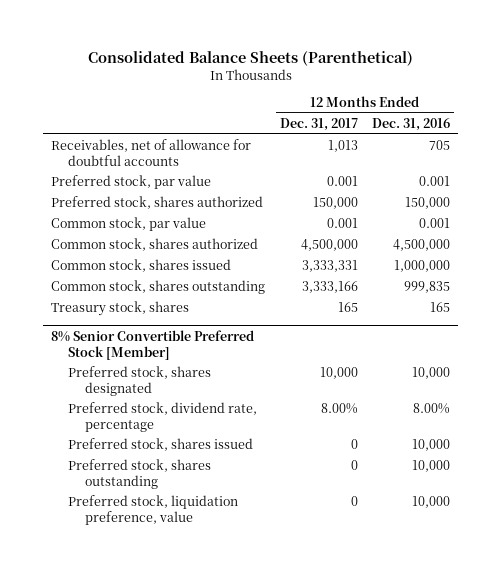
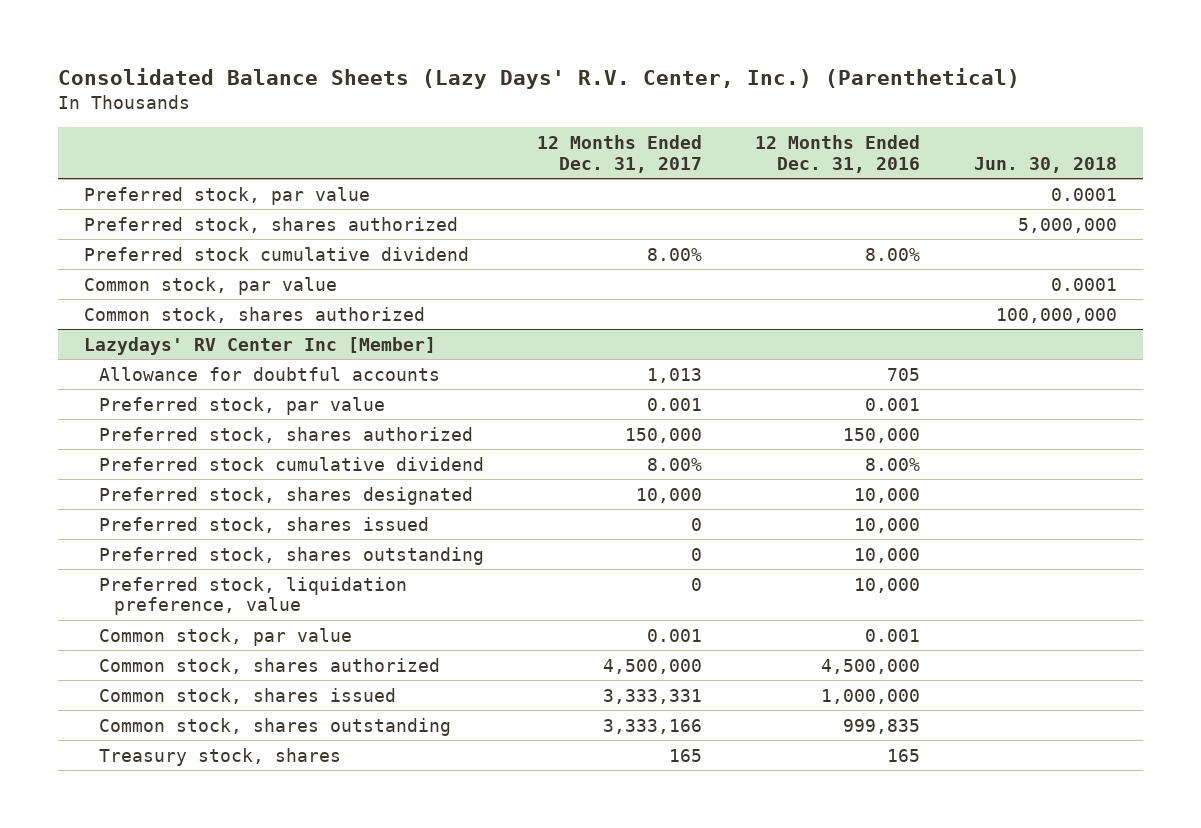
- Consolidated Balance Sheets (Parenthetical)
+ Consolidated Balance Sheets (Lazy Days' R.V. Center, Inc.) (Parenthetical)
- | 12 Months Ended Dec. 31, 2017 | 12 Months Ended Dec. 31, 2016
+ | 12 Months Ended Dec. 31, 2017 | 12 Months Ended Dec. 31, 2016 | Jun. 30, 2018
- Receivables, net of allowance for doubtful accounts | 1,013 | 705
+ Preferred stock, par value | | | 0.0001
+ Preferred stock, shares authorized | | | 5,000,000
+ Preferred stock cumulative dividend | 8.00% | 8.00% |
+ Common stock, par value | | | 0.0001
+ Common stock, shares authorized | | | 100,000,000
+ Lazydays' RV Center Inc [Member]
+ Allowance for doubtful accounts | 1,013 | 705 |
+ Preferred stock cumulative dividend | 8.00% | 8.00% |
+ Preferred stock, shares designated | 10,000 | 10,000 |
+ Preferred stock, shares issued | 0 | 10,000 |
+ Preferred stock, shares outstanding | 0 | 10,000 |
+ Preferred stock, liquidation preference, value | 0 | 10,000 |
- 8% Senior Convertible Preferred Stock [Member]
- Preferred stock, shares designated | 10,000 | 10,000
- Preferred stock, dividend rate, percentage | 8.00% | 8.00%
- Preferred stock, shares issued | 0 | 10,000
- Preferred stock, shares outstanding | 0 | 10,000
- Preferred stock, liquidation preference, value | 0 | 10,000

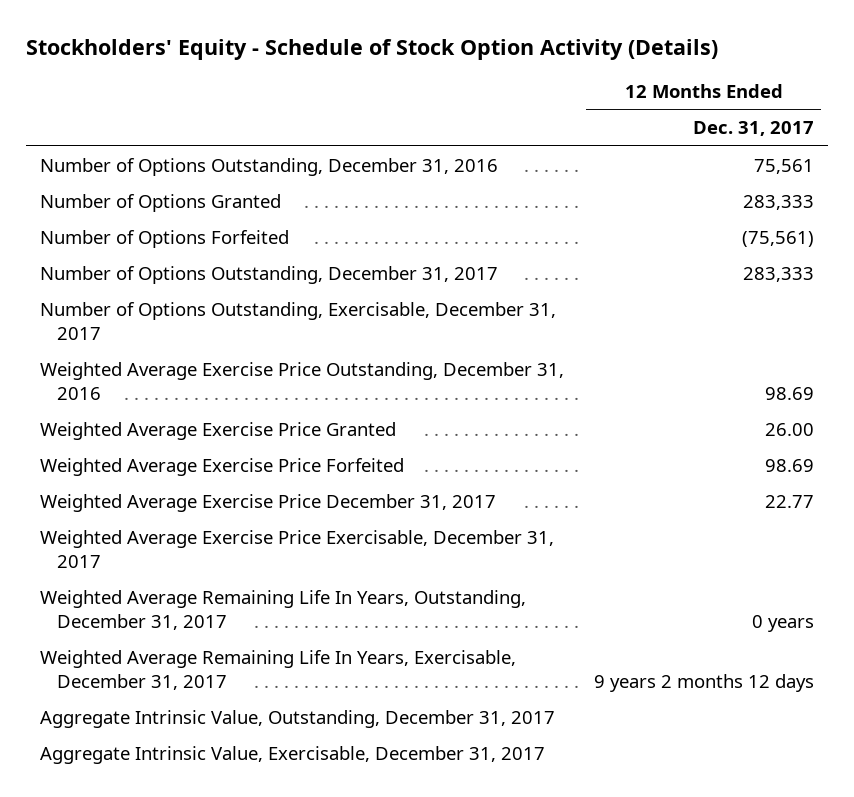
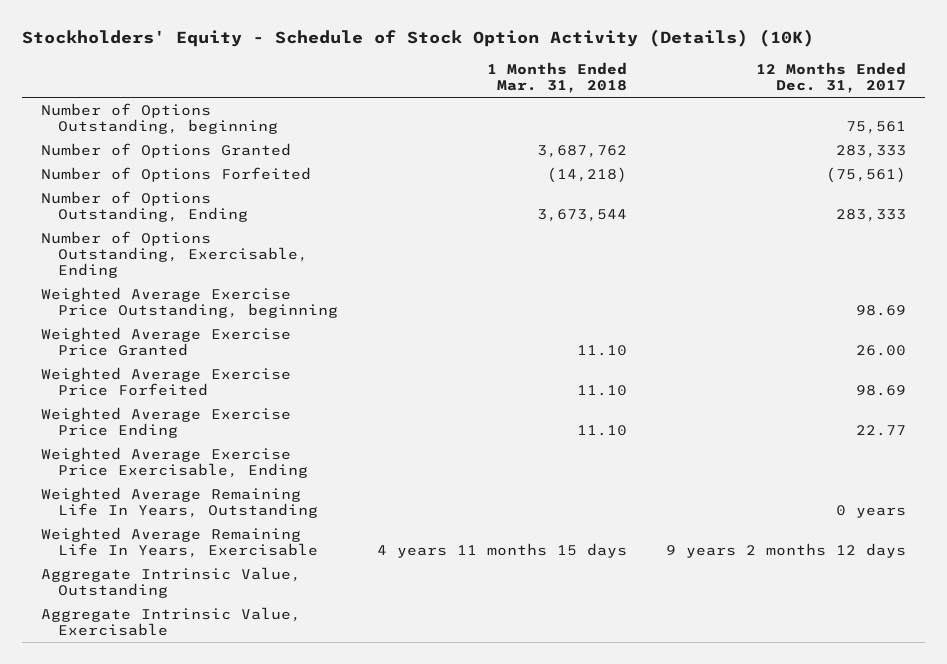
- Stockholders' Equity - Schedule of Stock Option Activity (Details)
+ Stockholders' Equity - Schedule of Stock Option Activity (Details) (10K)
- | 12 Months Ended Dec. 31, 2017
+ | 1 Months Ended Mar. 31, 2018 | 12 Months Ended Dec. 31, 2017
- Number of Options Outstanding, December 31, 2016 | 75,561
+ Number of Options Outstanding, beginning | | 75,561
- Number of Options Outstanding, December 31, 2017 | 283,333
- Number of Options Outstanding, Exercisable, December 31, 2017
- Weighted Average Exercise Price Outstanding, December 31, 2016 | 98.69
+ Number of Options Outstanding, Ending | 3,673,544 | 283,333
+ Number of Options Outstanding, Exercisable, Ending
+ Weighted Average Exercise Price Outstanding, beginning | | 98.69
- Weighted Average Exercise Price December 31, 2017 | 22.77
- Weighted Average Exercise Price Exercisable, December 31, 2017
- Weighted Average Remaining Life In Years, Outstanding, December 31, 2017 | 0 years
- Weighted Average Remaining Life In Years, Exercisable, December 31, 2017 | 9 years 2 months 12 days
- Aggregate Intrinsic Value, Outstanding, December 31, 2017
- Aggregate Intrinsic Value, Exercisable, December 31, 2017
+ Weighted Average Exercise Price Ending | 11.10 | 22.77
+ Weighted Average Exercise Price Exercisable, Ending
+ Weighted Average Remaining Life In Years, Outstanding | | 0 years
+ Weighted Average Remaining Life In Years, Exercisable | 4 years 11 months 15 days | 9 years 2 months 12 days
+ Aggregate Intrinsic Value, Outstanding
+ Aggregate Intrinsic Value, Exercisable

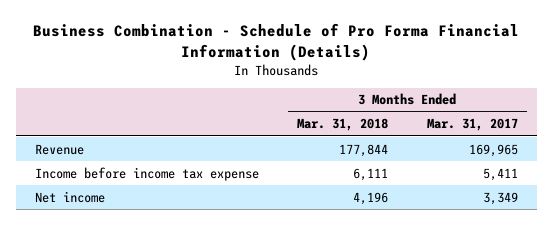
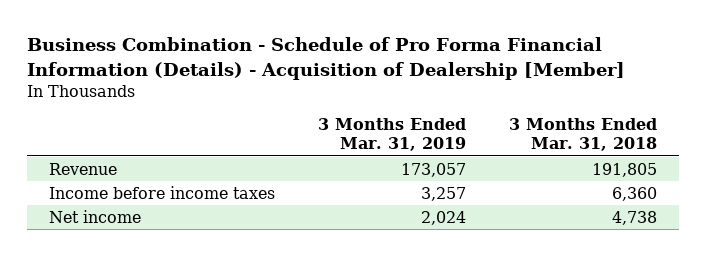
- Business Combination - Schedule of Pro Forma Financial Information (Details)
+ Business Combination - Schedule of Pro Forma Financial Information (Details) - Acquisition of Dealership [Member]
- | 3 Months Ended Mar. 31, 2018 | 3 Months Ended Mar. 31, 2017
+ | 3 Months Ended Mar. 31, 2019 | 3 Months Ended Mar. 31, 2018
- Revenue | 177,844 | 169,965
- Income before income tax expense | 6,111 | 5,411
- Net income | 4,196 | 3,349
+ Revenue | 173,057 | 191,805
+ Income before income taxes | 3,257 | 6,360
+ Net income | 2,024 | 4,738

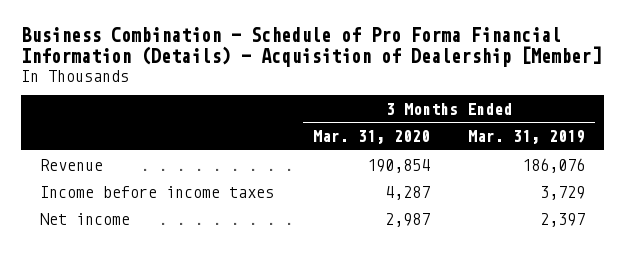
- | 3 Months Ended Mar. 31, 2019 | 3 Months Ended Mar. 31, 2018
+ | 3 Months Ended Mar. 31, 2020 | 3 Months Ended Mar. 31, 2019
- Revenue | 173,057 | 191,805
- Income before income taxes | 3,257 | 6,360
- Net income | 2,024 | 4,738
+ Revenue | 190,854 | 186,076
+ Income before income taxes | 4,287 | 3,729
+ Net income | 2,987 | 2,397

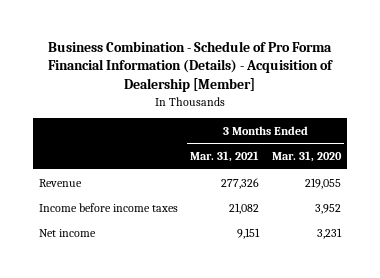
- | 3 Months Ended Mar. 31, 2020 | 3 Months Ended Mar. 31, 2019
+ | 3 Months Ended Mar. 31, 2021 | 3 Months Ended Mar. 31, 2020
- Revenue | 190,854 | 186,076
- Income before income taxes | 4,287 | 3,729
- Net income | 2,987 | 2,397
+ Revenue | 277,326 | 219,055
+ Income before income taxes | 21,082 | 3,952
+ Net income | 9,151 | 3,231

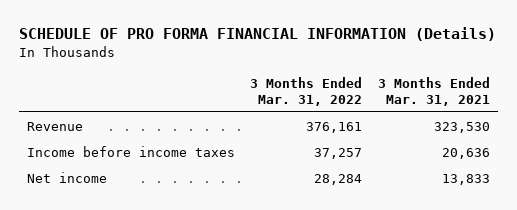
- Business Combination - Schedule of Pro Forma Financial Information (Details) - Acquisition of Dealership [Member]
+ SCHEDULE OF PRO FORMA FINANCIAL INFORMATION (Details)
- | 3 Months Ended Mar. 31, 2021 | 3 Months Ended Mar. 31, 2020
+ | 3 Months Ended Mar. 31, 2022 | 3 Months Ended Mar. 31, 2021
- Revenue | 277,326 | 219,055
- Income before income taxes | 21,082 | 3,952
- Net income | 9,151 | 3,231
+ Revenue | 376,161 | 323,530
+ Income before income taxes | 37,257 | 20,636
+ Net income | 28,284 | 13,833

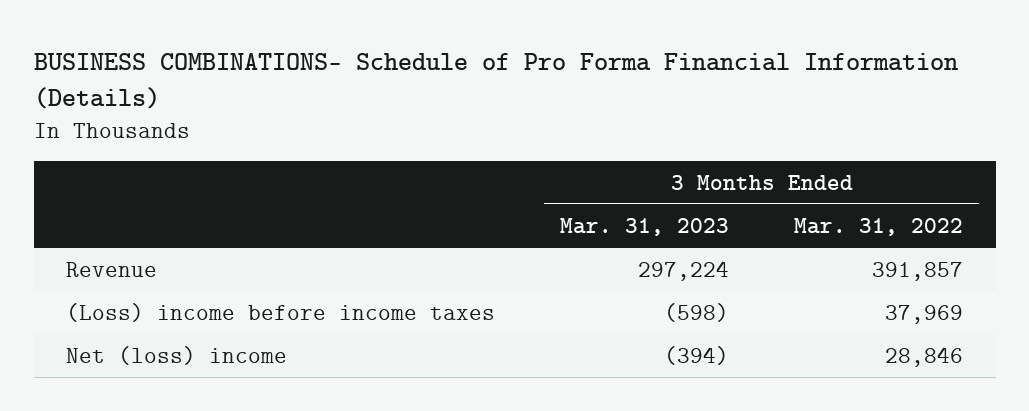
- SCHEDULE OF PRO FORMA FINANCIAL INFORMATION (Details)
+ BUSINESS COMBINATIONS- Schedule of Pro Forma Financial Information (Details)
- | 3 Months Ended Mar. 31, 2022 | 3 Months Ended Mar. 31, 2021
+ | 3 Months Ended Mar. 31, 2023 | 3 Months Ended Mar. 31, 2022
- Revenue | 376,161 | 323,530
- Income before income taxes | 37,257 | 20,636
- Net income | 28,284 | 13,833
+ Revenue | 297,224 | 391,857
+ (Loss) income before income taxes | (598) | 37,969
+ Net (loss) income | (394) | 28,846

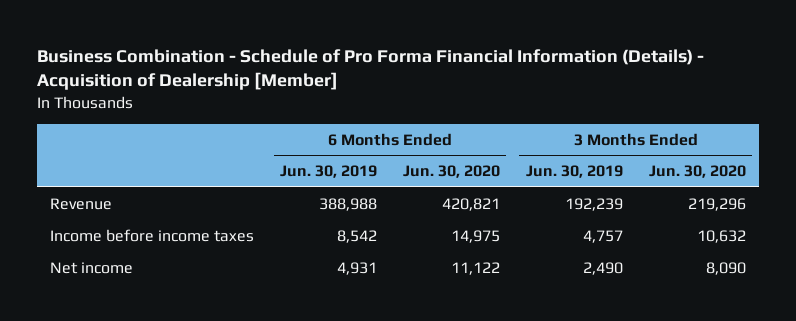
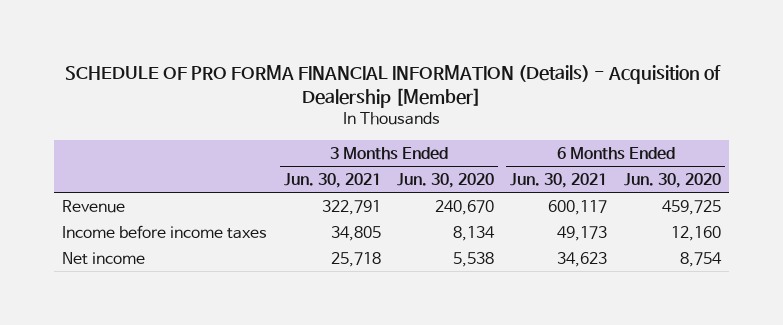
- Business Combination - Schedule of Pro Forma Financial Information (Details) - Acquisition of Dealership [Member]
+ SCHEDULE OF PRO FORMA FINANCIAL INFORMATION (Details) - Acquisition of Dealership [Member]
- | 6 Months Ended Jun. 30, 2019 | 6 Months Ended Jun. 30, 2020 | 3 Months Ended Jun. 30, 2019 | 3 Months Ended Jun. 30, 2020
+ | 3 Months Ended Jun. 30, 2021 | 3 Months Ended Jun. 30, 2020 | 6 Months Ended Jun. 30, 2021 | 6 Months Ended Jun. 30, 2020
- Revenue | 388,988 | 420,821 | 192,239 | 219,296
- Income before income taxes | 8,542 | 14,975 | 4,757 | 10,632
- Net income | 4,931 | 11,122 | 2,490 | 8,090
+ Revenue | 322,791 | 240,670 | 600,117 | 459,725
+ Income before income taxes | 34,805 | 8,134 | 49,173 | 12,160
+ Net income | 25,718 | 5,538 | 34,623 | 8,754

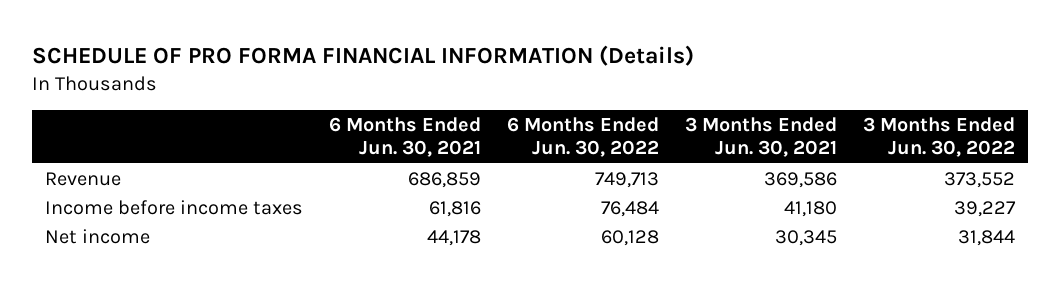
- SCHEDULE OF PRO FORMA FINANCIAL INFORMATION (Details) - Acquisition of Dealership [Member]
+ SCHEDULE OF PRO FORMA FINANCIAL INFORMATION (Details)
- | 3 Months Ended Jun. 30, 2021 | 3 Months Ended Jun. 30, 2020 | 6 Months Ended Jun. 30, 2021 | 6 Months Ended Jun. 30, 2020
+ | 6 Months Ended Jun. 30, 2021 | 6 Months Ended Jun. 30, 2022 | 3 Months Ended Jun. 30, 2021 | 3 Months Ended Jun. 30, 2022
- Revenue | 322,791 | 240,670 | 600,117 | 459,725
- Income before income taxes | 34,805 | 8,134 | 49,173 | 12,160
- Net income | 25,718 | 5,538 | 34,623 | 8,754
+ Revenue | 686,859 | 749,713 | 369,586 | 373,552
+ Income before income taxes | 61,816 | 76,484 | 41,180 | 39,227
+ Net income | 44,178 | 60,128 | 30,345 | 31,844

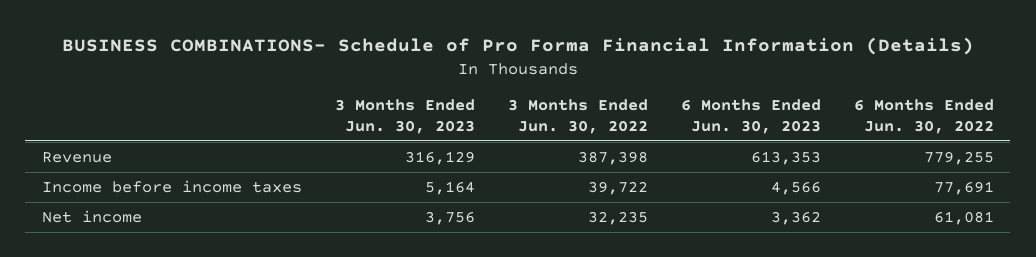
- SCHEDULE OF PRO FORMA FINANCIAL INFORMATION (Details)
+ BUSINESS COMBINATIONS- Schedule of Pro Forma Financial Information (Details)
- | 6 Months Ended Jun. 30, 2021 | 6 Months Ended Jun. 30, 2022 | 3 Months Ended Jun. 30, 2021 | 3 Months Ended Jun. 30, 2022
+ | 3 Months Ended Jun. 30, 2023 | 3 Months Ended Jun. 30, 2022 | 6 Months Ended Jun. 30, 2023 | 6 Months Ended Jun. 30, 2022
- Revenue | 686,859 | 749,713 | 369,586 | 373,552
- Income before income taxes | 61,816 | 76,484 | 41,180 | 39,227
- Net income | 44,178 | 60,128 | 30,345 | 31,844
+ Revenue | 316,129 | 387,398 | 613,353 | 779,255
+ Income before income taxes | 5,164 | 39,722 | 4,566 | 77,691
+ Net income | 3,756 | 32,235 | 3,362 | 61,081

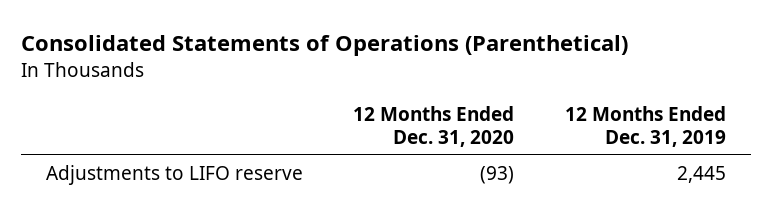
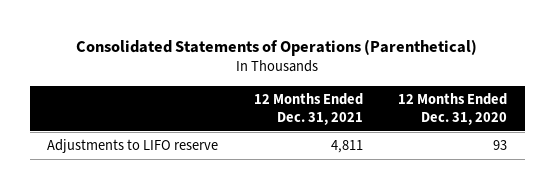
- | 12 Months Ended Dec. 31, 2020 | 12 Months Ended Dec. 31, 2019
+ | 12 Months Ended Dec. 31, 2021 | 12 Months Ended Dec. 31, 2020
- Adjustments to LIFO reserve | (93) | 2,445
+ Adjustments to LIFO reserve | 4,811 | 93

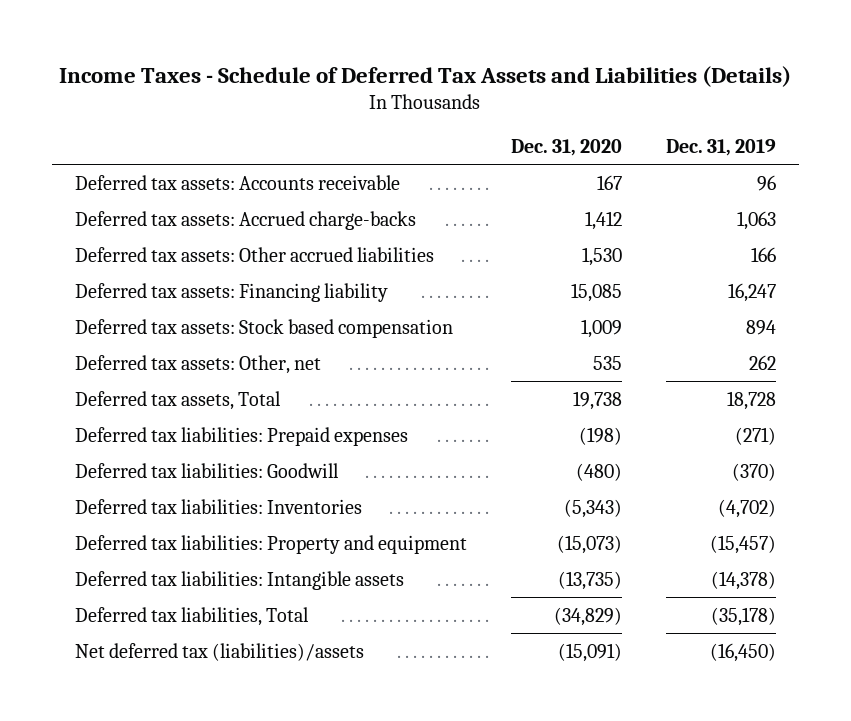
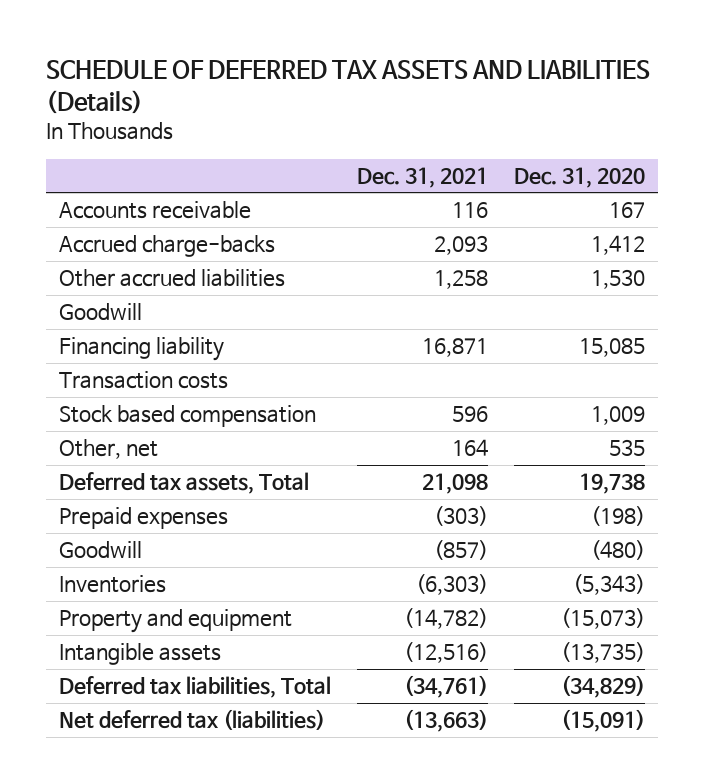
- Income Taxes - Schedule of Deferred Tax Assets and Liabilities (Details)
+ SCHEDULE OF DEFERRED TAX ASSETS AND LIABILITIES (Details)
- | Dec. 31, 2020 | Dec. 31, 2019
+ | Dec. 31, 2021 | Dec. 31, 2020
- Deferred tax assets: Accounts receivable | 167 | 96
- Deferred tax assets: Accrued charge-backs | 1,412 | 1,063
- Deferred tax assets: Other accrued liabilities | 1,530 | 166
- Deferred tax assets: Financing liability | 15,085 | 16,247
- Deferred tax assets: Stock based compensation | 1,009 | 894
- Deferred tax assets: Other, net | 535 | 262
+ Accounts receivable | 116 | 167
+ Accrued charge-backs | 2,093 | 1,412
+ Other accrued liabilities | 1,258 | 1,530
+ Goodwill
+ Financing liability | 16,871 | 15,085
+ Transaction costs
+ Stock based compensation | 596 | 1,009
+ Other, net | 164 | 535
- Deferred tax liabilities: Prepaid expenses | (198) | (271)
- Deferred tax liabilities: Goodwill | (480) | (370)
- Deferred tax liabilities: Inventories | (5,343) | (4,702)
- Deferred tax liabilities: Property and equipment | (15,073) | (15,457)
- Deferred tax liabilities: Intangible assets | (13,735) | (14,378)
+ Prepaid expenses | (303) | (198)
+ Goodwill | (857) | (480)
+ Inventories | (6,303) | (5,343)
+ Property and equipment | (14,782) | (15,073)
+ Intangible assets | (12,516) | (13,735)
- Net deferred tax (liabilities)/assets | (15,091) | (16,450)
+ Net deferred tax (liabilities) | (13,663) | (15,091)

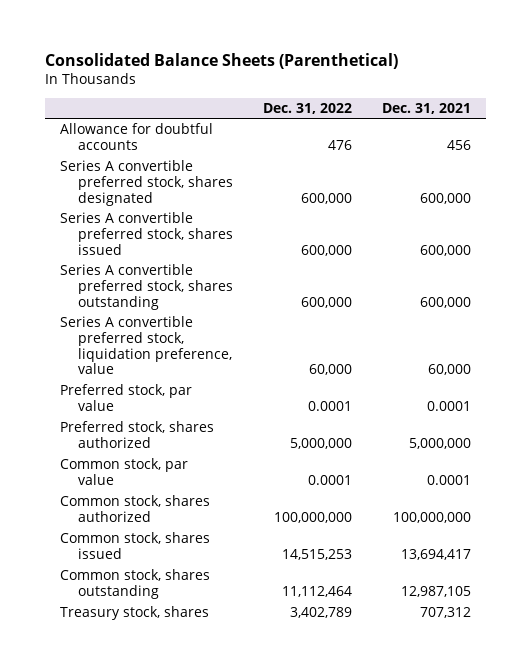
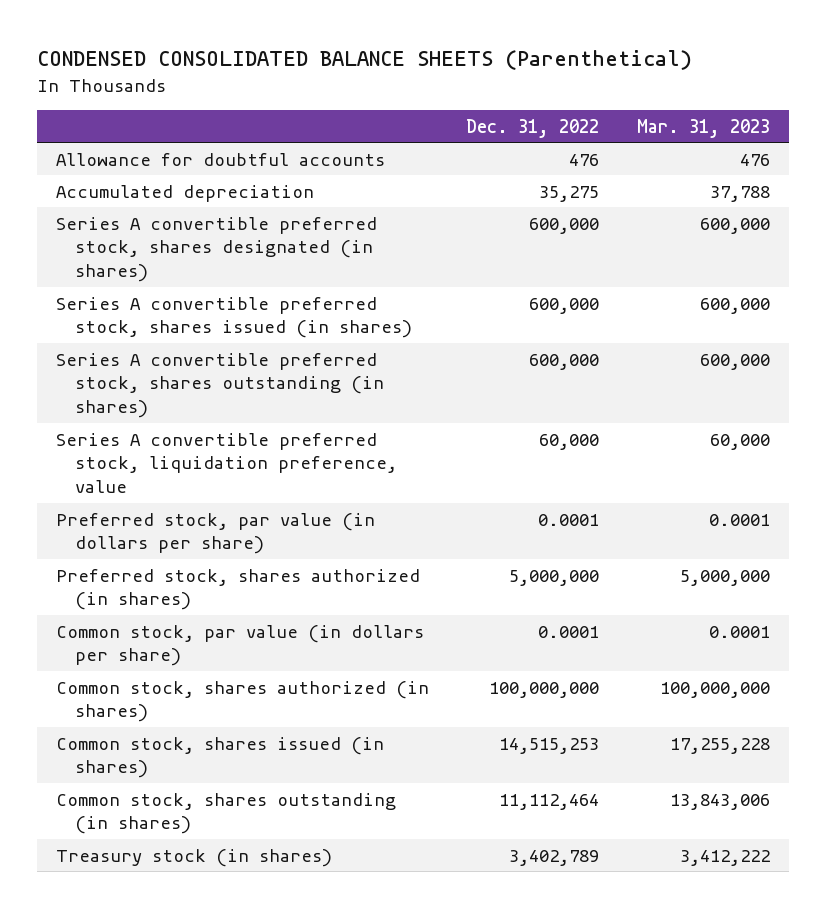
- Consolidated Balance Sheets (Parenthetical)
+ CONDENSED CONSOLIDATED BALANCE SHEETS (Parenthetical)
- | Dec. 31, 2022 | Dec. 31, 2021
+ | Dec. 31, 2022 | Mar. 31, 2023
- Series A convertible preferred stock, shares designated | 600,000 | 600,000
- Series A convertible preferred stock, shares issued | 600,000 | 600,000
- Series A convertible preferred stock, shares outstanding | 600,000 | 600,000
+ Accumulated depreciation | 35,275 | 37,788
+ Series A convertible preferred stock, shares designated (in shares) | 600,000 | 600,000
+ Series A convertible preferred stock, shares issued (in shares) | 600,000 | 600,000
+ Series A convertible preferred stock, shares outstanding (in shares) | 600,000 | 600,000
- Preferred stock, par value | 0.0001 | 0.0001
- Preferred stock, shares authorized | 5,000,000 | 5,000,000
- Common stock, par value | 0.0001 | 0.0001
- Common stock, shares authorized | 100,000,000 | 100,000,000
- Common stock, shares issued | 14,515,253 | 13,694,417
- Common stock, shares outstanding | 11,112,464 | 12,987,105
- Treasury stock, shares | 3,402,789 | 707,312
+ Preferred stock, par value (in dollars per share) | 0.0001 | 0.0001
+ Preferred stock, shares authorized (in shares) | 5,000,000 | 5,000,000
+ Common stock, par value (in dollars per share) | 0.0001 | 0.0001
+ Common stock, shares authorized (in shares) | 100,000,000 | 100,000,000
+ Common stock, shares issued (in shares) | 14,515,253 | 17,255,228
+ Common stock, shares outstanding (in shares) | 11,112,464 | 13,843,006
+ Treasury stock (in shares) | 3,402,789 | 3,412,222

